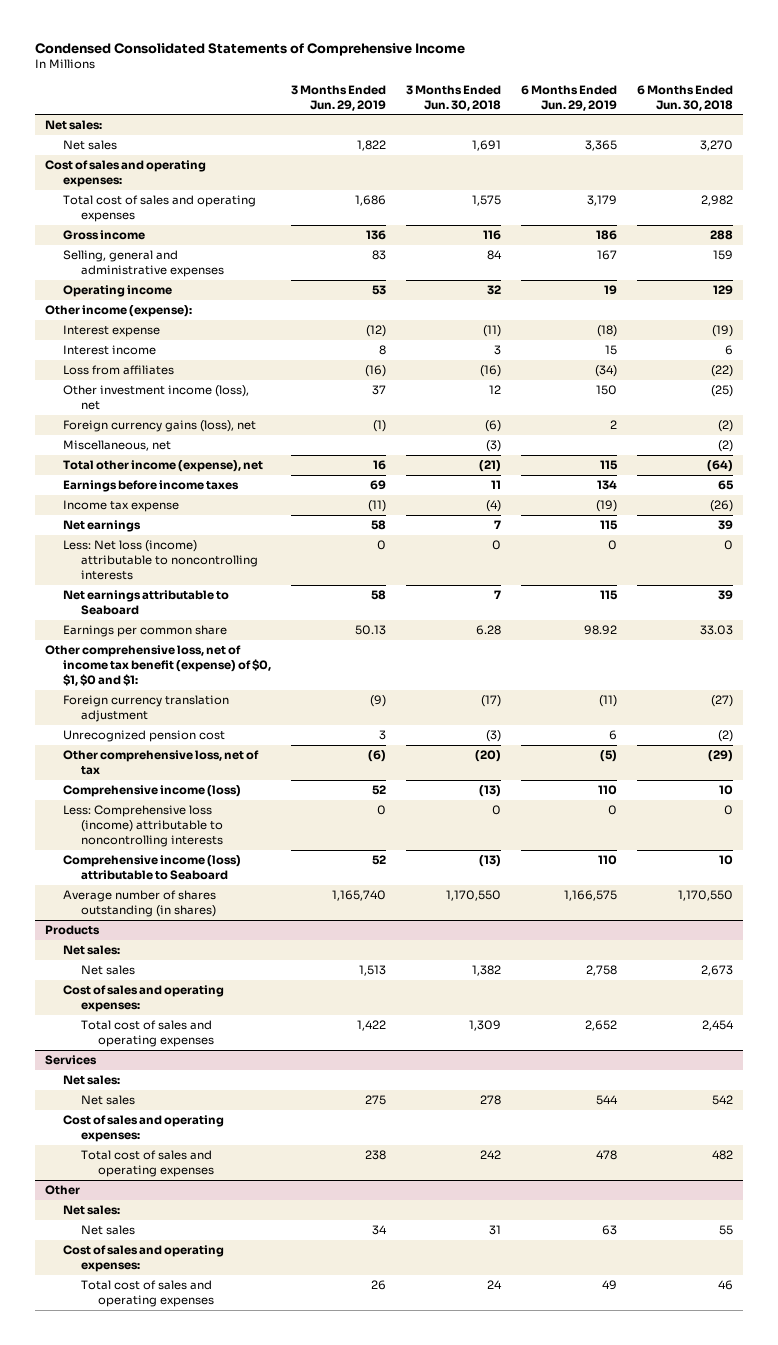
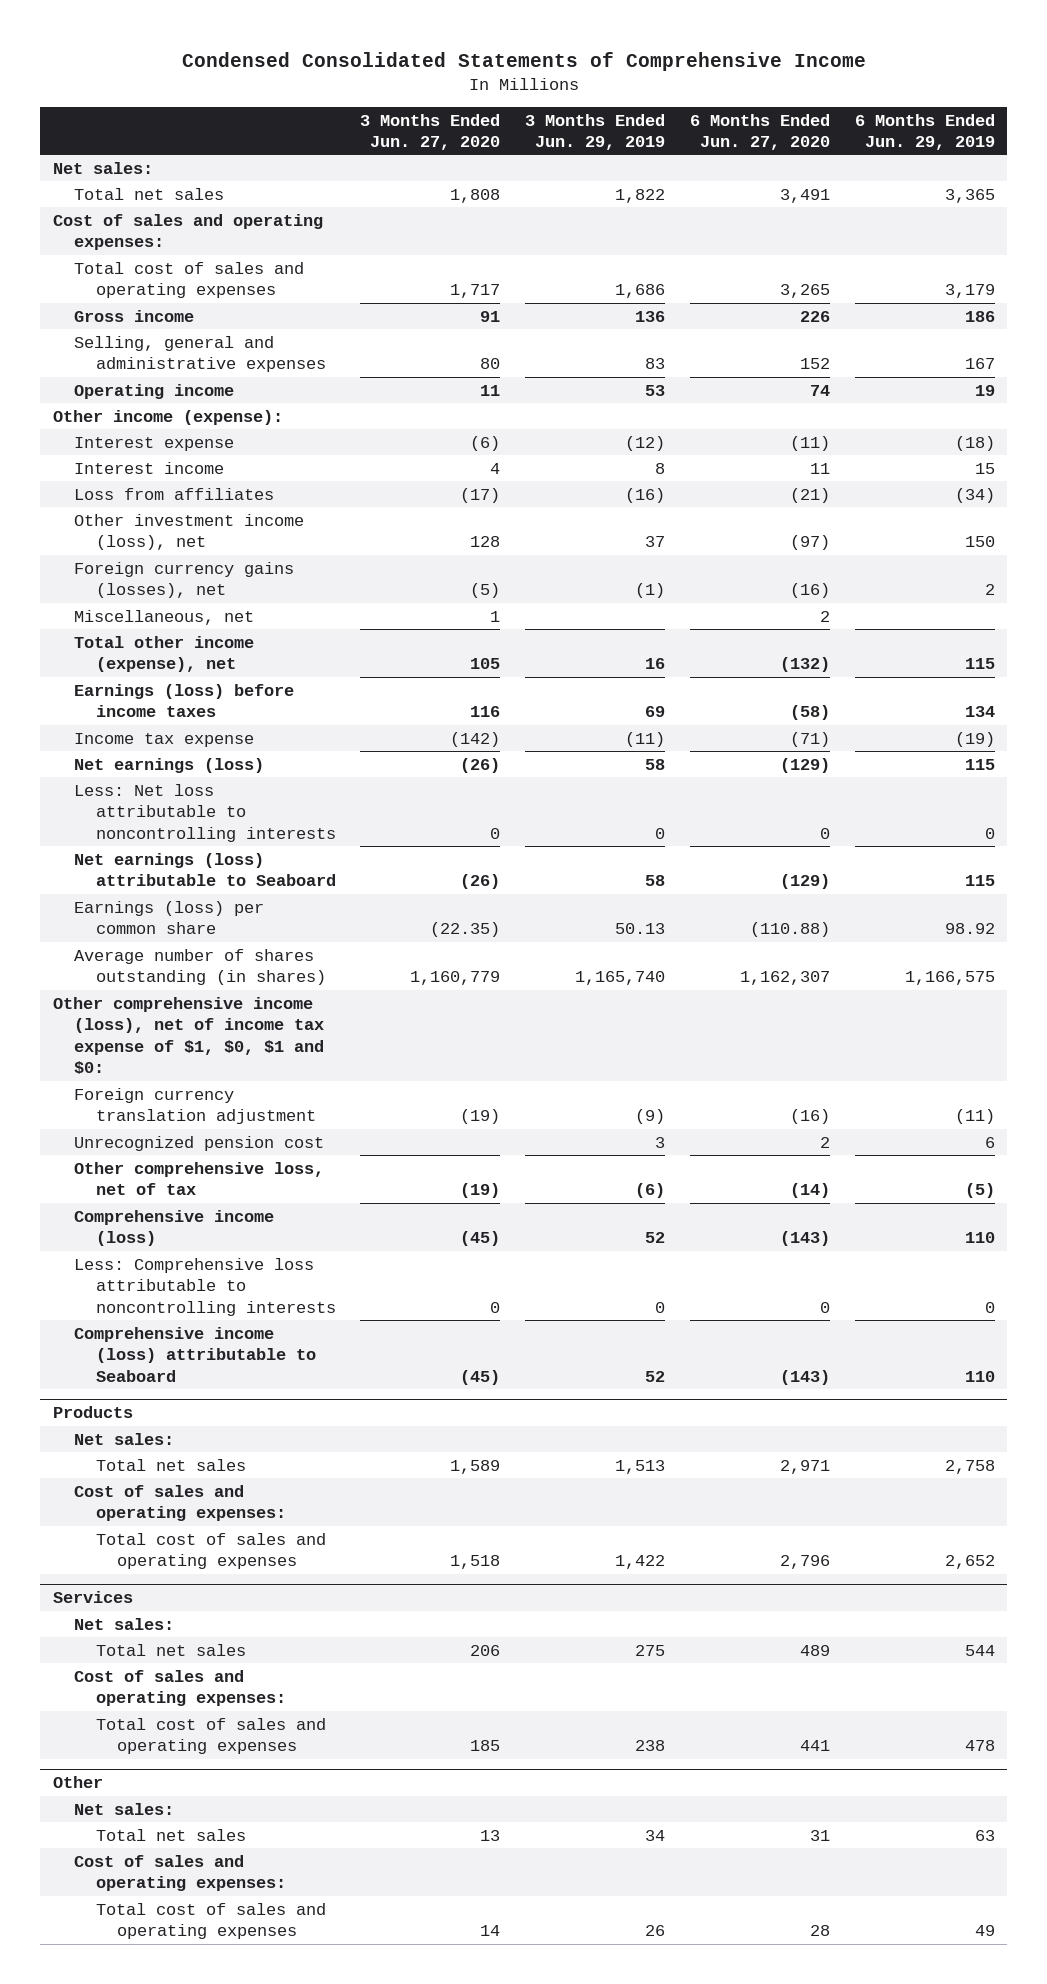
- | 3 Months Ended Jun. 29, 2019 | 3 Months Ended Jun. 30, 2018 | 6 Months Ended Jun. 29, 2019 | 6 Months Ended Jun. 30, 2018
+ | 3 Months Ended Jun. 27, 2020 | 3 Months Ended Jun. 29, 2019 | 6 Months Ended Jun. 27, 2020 | 6 Months Ended Jun. 29, 2019
- Net sales | 1,822 | 1,691 | 3,365 | 3,270
+ Total net sales | 1,808 | 1,822 | 3,491 | 3,365
- Foreign currency gains (loss), net | (1) | (6) | 2 | (2)
+ Foreign currency gains (losses), net | (5) | (1) | (16) | 2
- Earnings before income taxes | 69 | 11 | 134 | 65
+ Earnings (loss) before income taxes | 116 | 69 | (58) | 134
- Net earnings | 58 | 7 | 115 | 39
- Less: Net loss (income) attributable to noncontrolling interests | 0 | 0 | 0 | 0
- Net earnings attributable to Seaboard | 58 | 7 | 115 | 39
- Earnings per common share | 50.13 | 6.28 | 98.92 | 33.03
- Other comprehensive loss, net of income tax benefit (expense) of $0, $1, $0 and $1:
+ Net earnings (loss) | (26) | 58 | (129) | 115
+ Less: Net loss attributable to noncontrolling interests | 0 | 0 | 0 | 0
+ Net earnings (loss) attributable to Seaboard | (26) | 58 | (129) | 115
+ Earnings (loss) per common share | (22.35) | 50.13 | (110.88) | 98.92
moved up: Average number of shares outstanding (in shares) | 1,160,779 | 1,165,740 | 1,162,307 | 1,166,575
+ Other comprehensive income (loss), net of income tax expense of $1, $0, $1 and $0:
- Less: Comprehensive loss (income) attributable to noncontrolling interests | 0 | 0 | 0 | 0
+ Less: Comprehensive loss attributable to noncontrolling interests | 0 | 0 | 0 | 0
@ Products
- Net sales | 1,513 | 1,382 | 2,758 | 2,673
+ Total net sales | 1,589 | 1,513 | 2,971 | 2,758
@ Services
- Net sales | 275 | 278 | 544 | 542
+ Total net sales | 206 | 275 | 489 | 544
@ Other
- Net sales | 34 | 31 | 63 | 55
+ Total net sales | 13 | 34 | 31 | 63

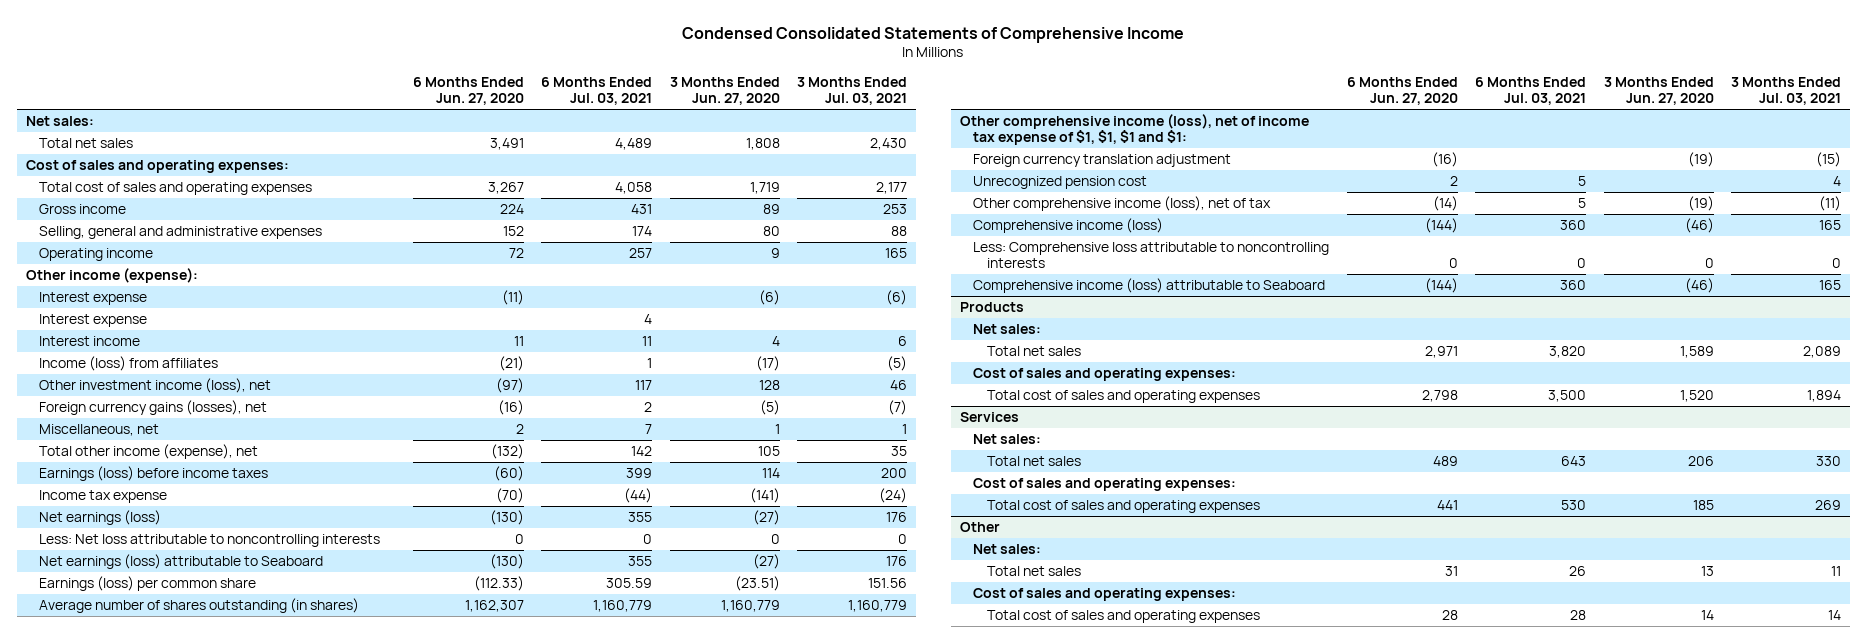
- | 3 Months Ended Jun. 27, 2020 | 3 Months Ended Jun. 29, 2019 | 6 Months Ended Jun. 27, 2020 | 6 Months Ended Jun. 29, 2019
+ | 6 Months Ended Jun. 27, 2020 | 6 Months Ended Jul. 03, 2021 | 3 Months Ended Jun. 27, 2020 | 3 Months Ended Jul. 03, 2021
- Total cost of sales and operating expenses | 1,717 | 1,686 | 3,265 | 3,179
- Gross income | 91 | 136 | 226 | 186
+ Total cost of sales and operating expenses | 3,267 | 4,058 | 1,719 | 2,177
+ Gross income | 224 | 431 | 89 | 253
- Operating income | 11 | 53 | 74 | 19
+ Operating income | 72 | 257 | 9 | 165
+ Interest expense | | 4 | |
- Loss from affiliates | (17) | (16) | (21) | (34)
+ Income (loss) from affiliates | (21) | 1 | (17) | (5)
- Earnings (loss) before income taxes | 116 | 69 | (58) | 134
- Income tax expense | (142) | (11) | (71) | (19)
- Net earnings (loss) | (26) | 58 | (129) | 115
+ Earnings (loss) before income taxes | (60) | 399 | 114 | 200
+ Income tax expense | (70) | (44) | (141) | (24)
+ Net earnings (loss) | (130) | 355 | (27) | 176
- Net earnings (loss) attributable to Seaboard | (26) | 58 | (129) | 115
- Earnings (loss) per common share | (22.35) | 50.13 | (110.88) | 98.92
+ Net earnings (loss) attributable to Seaboard | (130) | 355 | (27) | 176
+ Earnings (loss) per common share | (112.33) | 305.59 | (23.51) | 151.56
- Other comprehensive income (loss), net of income tax expense of $1, $0, $1 and $0:
+ Other comprehensive income (loss), net of income tax expense of $1, $1, $1 and $1:
- Other comprehensive loss, net of tax | (19) | (6) | (14) | (5)
- Comprehensive income (loss) | (45) | 52 | (143) | 110
+ Other comprehensive income (loss), net of tax | (14) | 5 | (19) | (11)
+ Comprehensive income (loss) | (144) | 360 | (46) | 165
- Comprehensive income (loss) attributable to Seaboard | (45) | 52 | (143) | 110
+ Comprehensive income (loss) attributable to Seaboard | (144) | 360 | (46) | 165
@ Products
- Total cost of sales and operating expenses | 1,518 | 1,422 | 2,796 | 2,652
+ Total cost of sales and operating expenses | 2,798 | 3,500 | 1,520 | 1,894

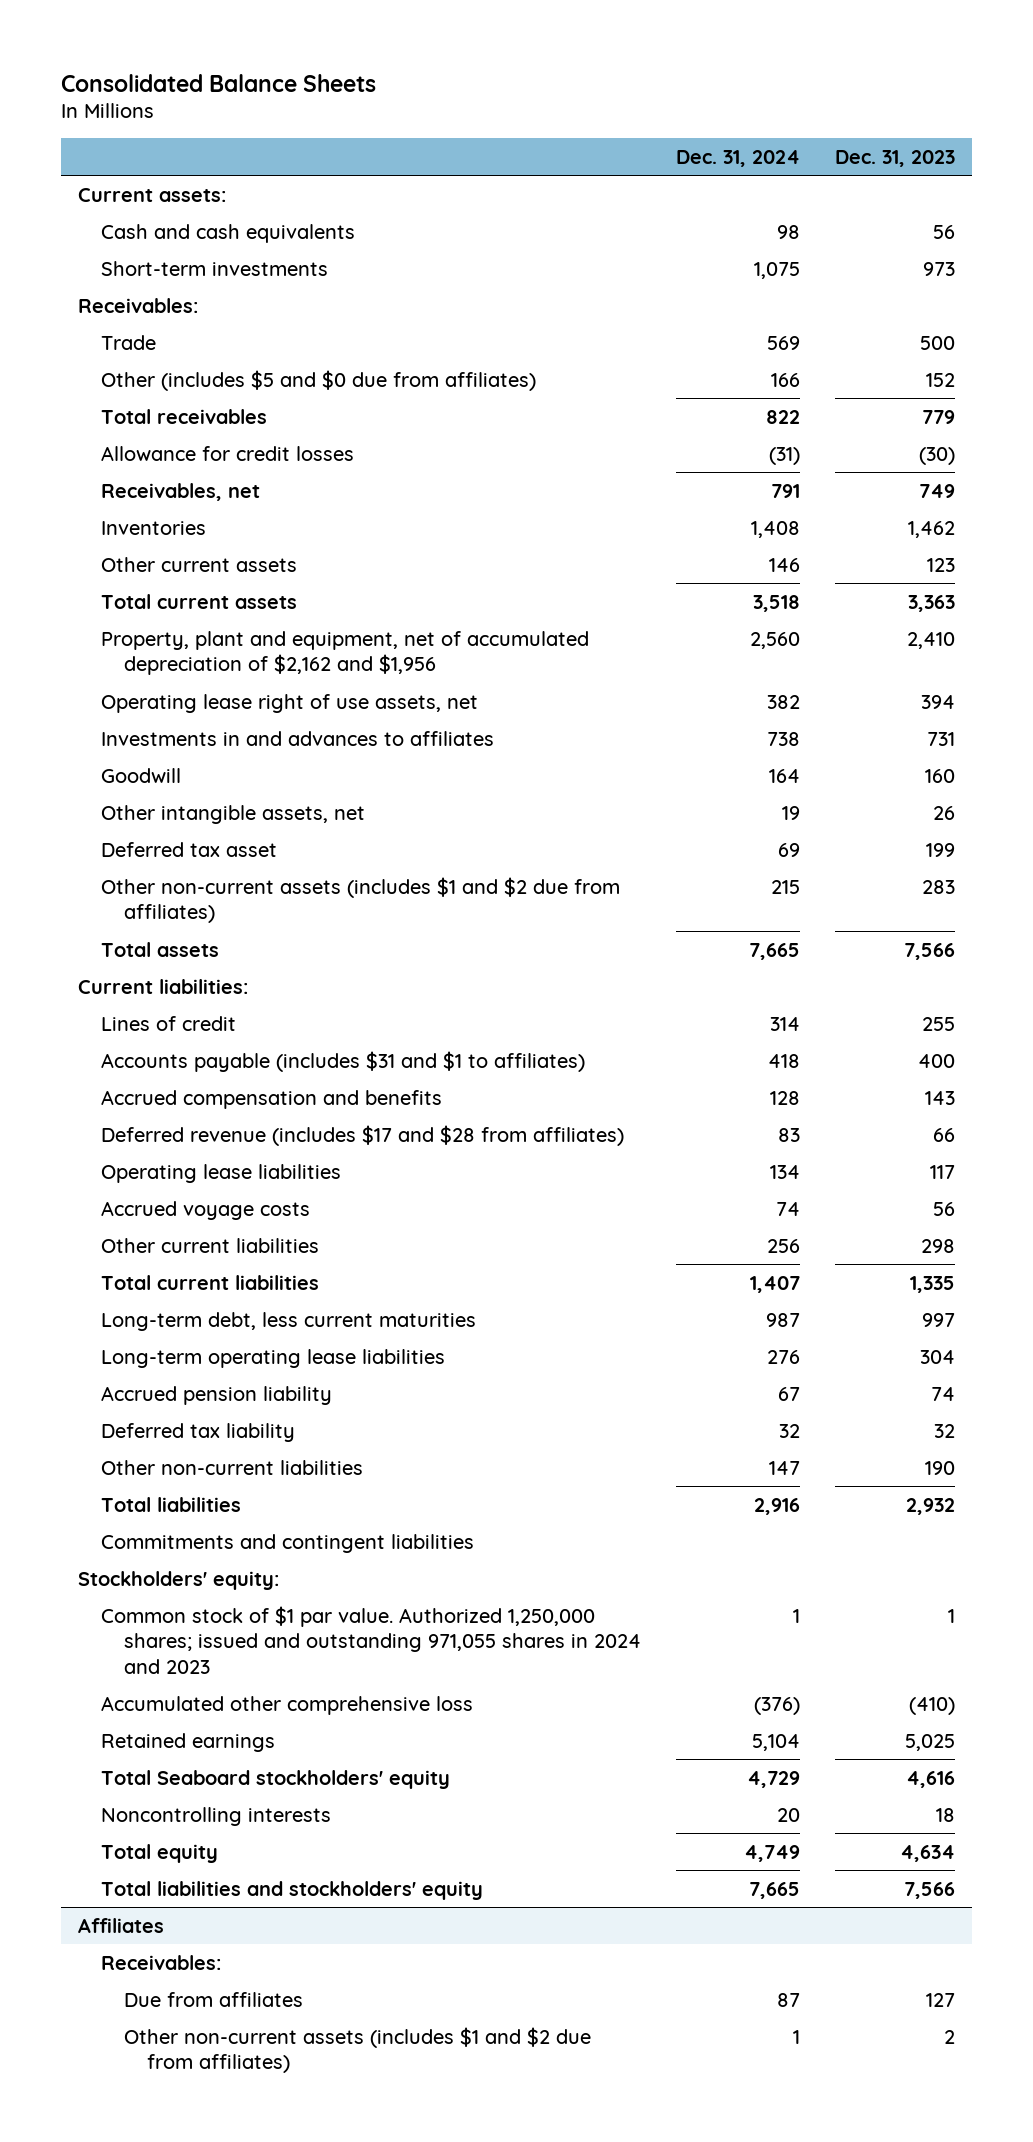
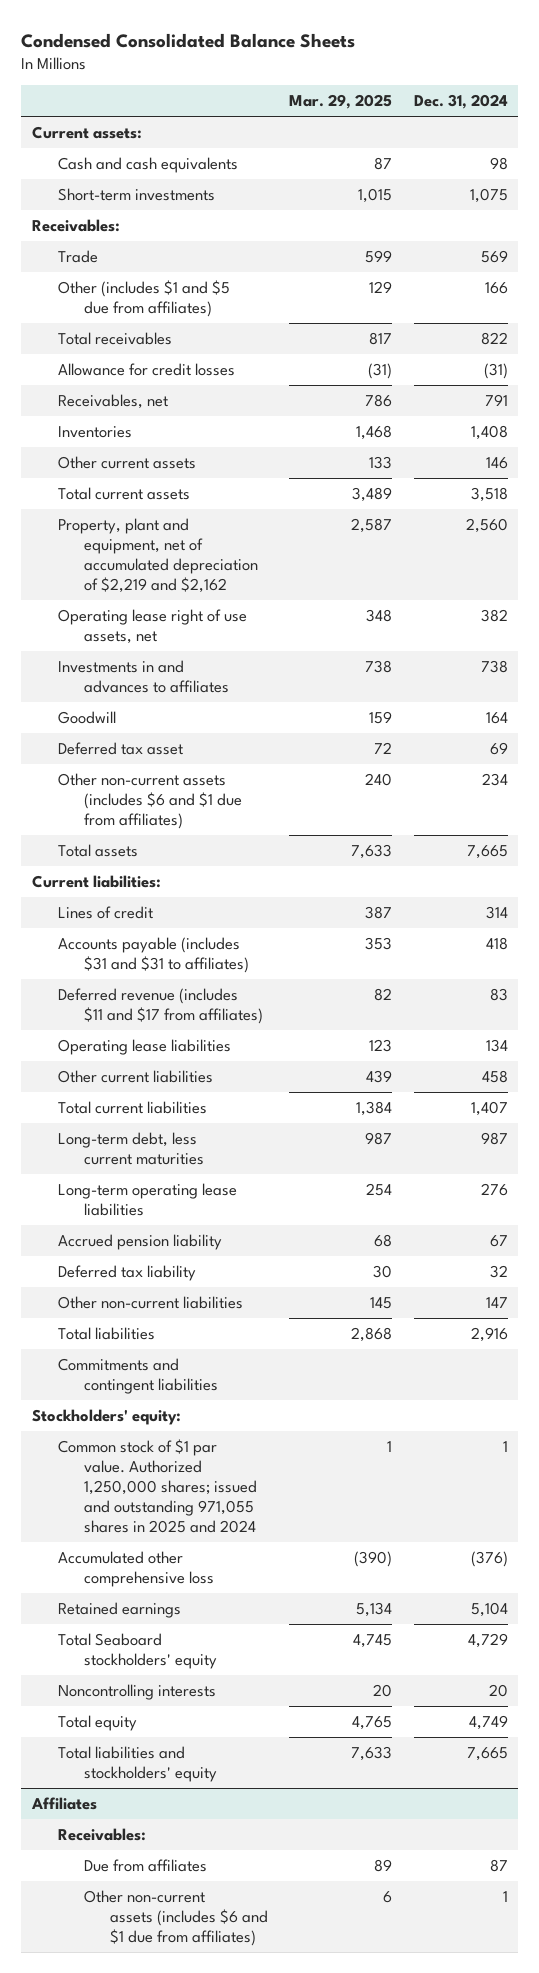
- Consolidated Balance Sheets
+ Condensed Consolidated Balance Sheets
- | Dec. 31, 2024 | Dec. 31, 2023
+ | Mar. 29, 2025 | Dec. 31, 2024
- Other (includes $5 and $0 due from affiliates) | 166 | 152
+ Other (includes $1 and $5 due from affiliates) | 129 | 166
- Property, plant and equipment, net of accumulated depreciation of $2,162 and $1,956 | 2,560 | 2,410
+ Property, plant and equipment, net of accumulated depreciation of $2,219 and $2,162 | 2,587 | 2,560
- Other intangible assets, net | 19 | 26
- Other non-current assets (includes $1 and $2 due from affiliates) | 215 | 283
+ Other non-current assets (includes $6 and $1 due from affiliates) | 240 | 234
- Accounts payable (includes $31 and $1 to affiliates) | 418 | 400
- Accrued compensation and benefits | 128 | 143
- Deferred revenue (includes $17 and $28 from affiliates) | 83 | 66
+ Accounts payable (includes $31 and $31 to affiliates) | 353 | 418
+ Deferred revenue (includes $11 and $17 from affiliates) | 82 | 83
- Accrued voyage costs | 74 | 56
- Other current liabilities | 256 | 298
+ Other current liabilities | 439 | 458
- Common stock of $1 par value. Authorized 1,250,000 shares; issued and outstanding 971,055 shares in 2024 and 2023 | 1 | 1
+ Common stock of $1 par value. Authorized 1,250,000 shares; issued and outstanding 971,055 shares in 2025 and 2024 | 1 | 1
@ Affiliates
- Other non-current assets (includes $1 and $2 due from affiliates) | 1 | 2
+ Other non-current assets (includes $6 and $1 due from affiliates) | 6 | 1

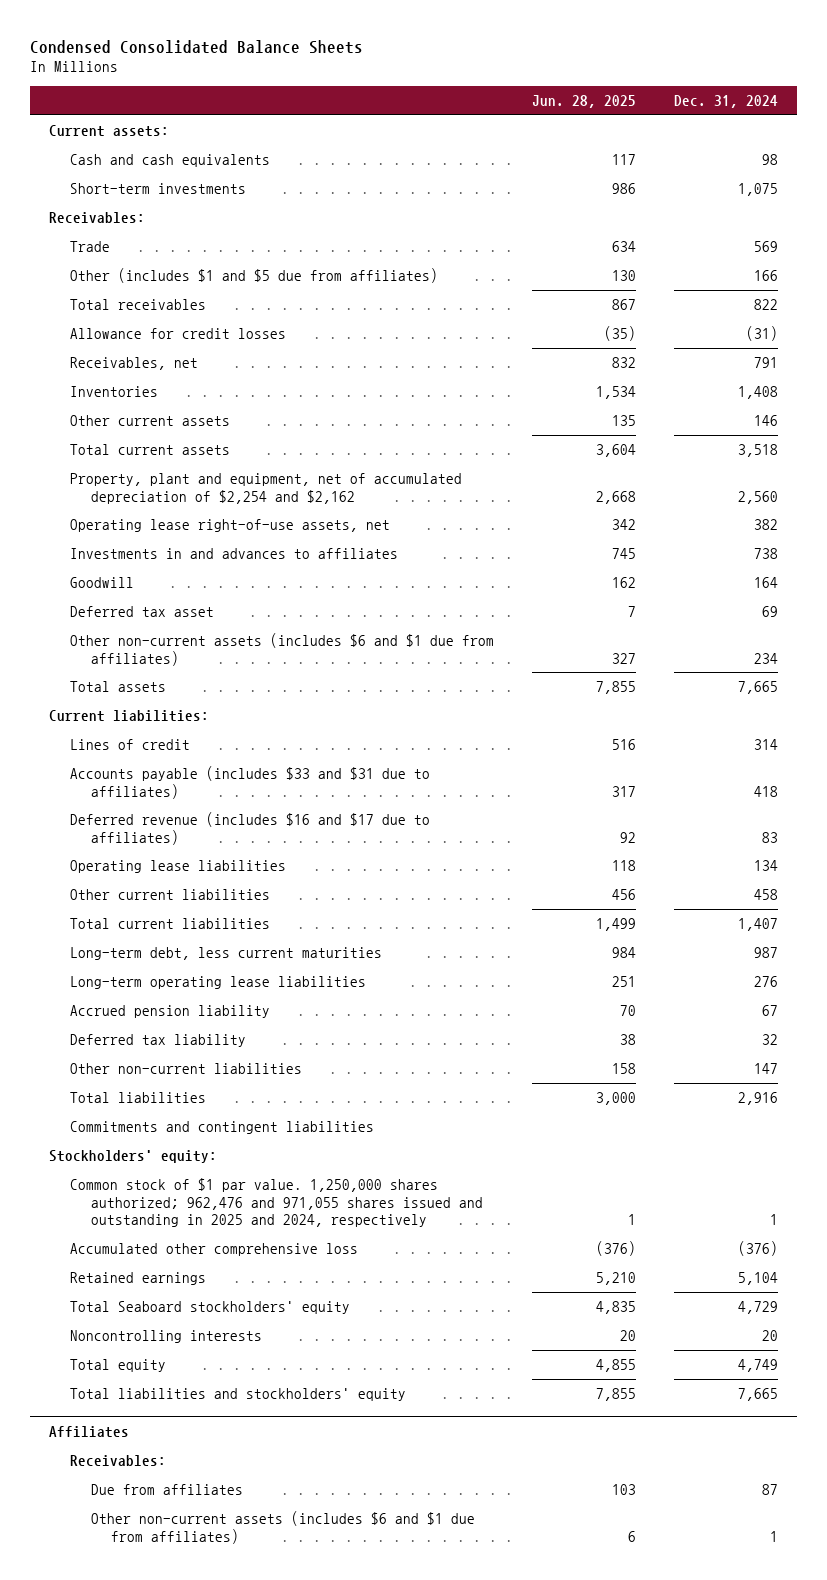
- | Mar. 29, 2025 | Dec. 31, 2024
+ | Jun. 28, 2025 | Dec. 31, 2024
- Property, plant and equipment, net of accumulated depreciation of $2,219 and $2,162 | 2,587 | 2,560
- Operating lease right of use assets, net | 348 | 382
+ Property, plant and equipment, net of accumulated depreciation of $2,254 and $2,162 | 2,668 | 2,560
+ Operating lease right-of-use assets, net | 342 | 382
- Accounts payable (includes $31 and $31 to affiliates) | 353 | 418
- Deferred revenue (includes $11 and $17 from affiliates) | 82 | 83
+ Accounts payable (includes $33 and $31 due to affiliates) | 317 | 418
+ Deferred revenue (includes $16 and $17 due to affiliates) | 92 | 83
- Common stock of $1 par value. Authorized 1,250,000 shares; issued and outstanding 971,055 shares in 2025 and 2024 | 1 | 1
+ Common stock of $1 par value. 1,250,000 shares authorized; 962,476 and 971,055 shares issued and outstanding in 2025 and 2024, respectively | 1 | 1

